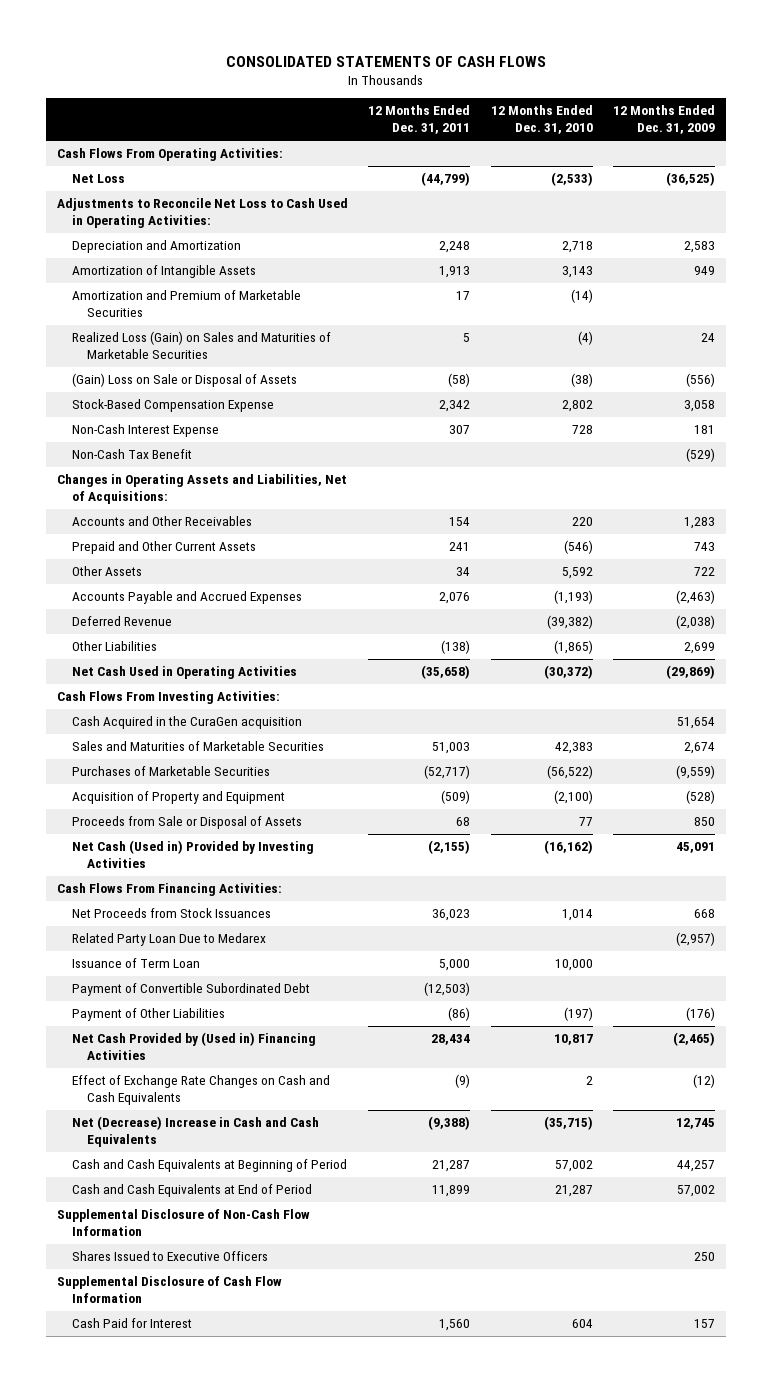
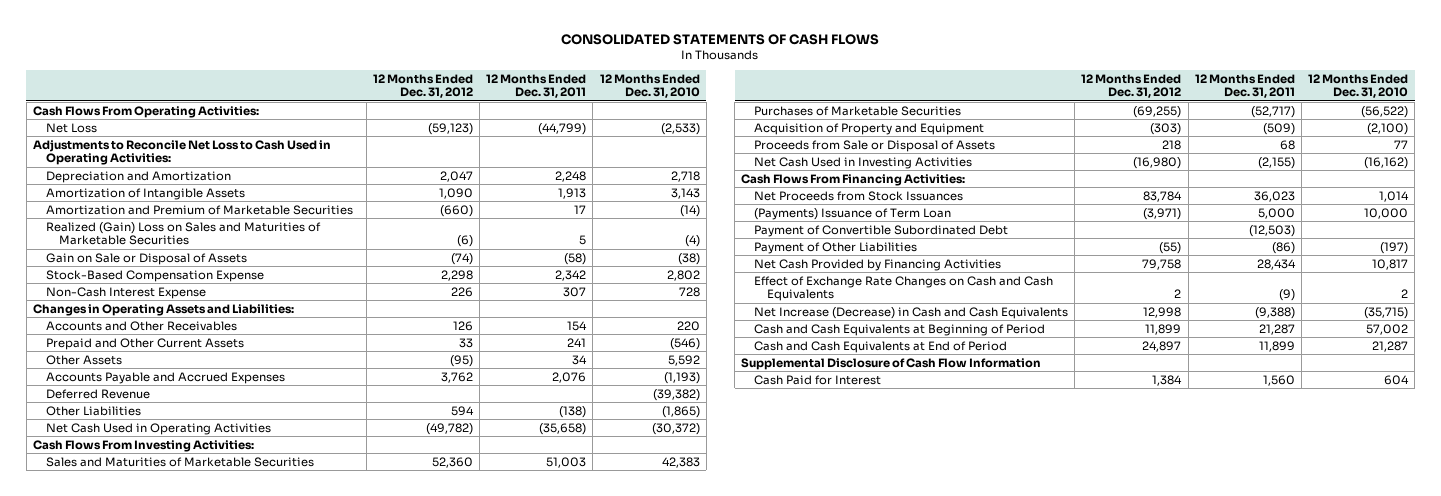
- | 12 Months Ended Dec. 31, 2011 | 12 Months Ended Dec. 31, 2010 | 12 Months Ended Dec. 31, 2009
+ | 12 Months Ended Dec. 31, 2012 | 12 Months Ended Dec. 31, 2011 | 12 Months Ended Dec. 31, 2010
- Realized Loss (Gain) on Sales and Maturities of Marketable Securities | 5 | (4) | 24
- (Gain) Loss on Sale or Disposal of Assets | (58) | (38) | (556)
+ Realized (Gain) Loss on Sales and Maturities of Marketable Securities | (6) | 5 | (4)
+ Gain on Sale or Disposal of Assets | (74) | (58) | (38)
- Non-Cash Tax Benefit | | | (529)
- Changes in Operating Assets and Liabilities, Net of Acquisitions:
+ Changes in Operating Assets and Liabilities:
- Cash Acquired in the CuraGen acquisition | | | 51,654
- Net Cash (Used in) Provided by Investing Activities | (2,155) | (16,162) | 45,091
+ Net Cash Used in Investing Activities | (16,980) | (2,155) | (16,162)
- Related Party Loan Due to Medarex | | | (2,957)
- Issuance of Term Loan | 5,000 | 10,000 |
+ (Payments) Issuance of Term Loan | (3,971) | 5,000 | 10,000
- Net Cash Provided by (Used in) Financing Activities | 28,434 | 10,817 | (2,465)
+ Net Cash Provided by Financing Activities | 79,758 | 28,434 | 10,817
- Net (Decrease) Increase in Cash and Cash Equivalents | (9,388) | (35,715) | 12,745
+ Net Increase (Decrease) in Cash and Cash Equivalents | 12,998 | (9,388) | (35,715)
- Supplemental Disclosure of Non-Cash Flow Information
- Shares Issued to Executive Officers | | | 250

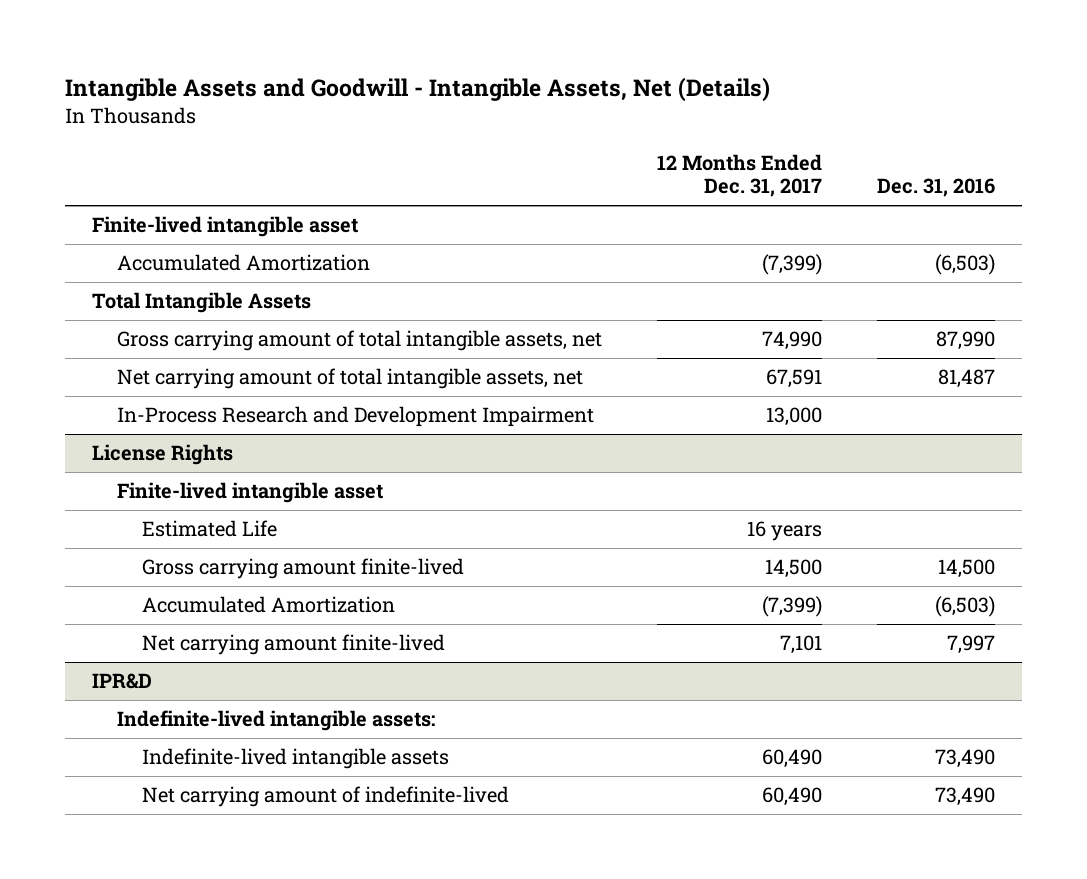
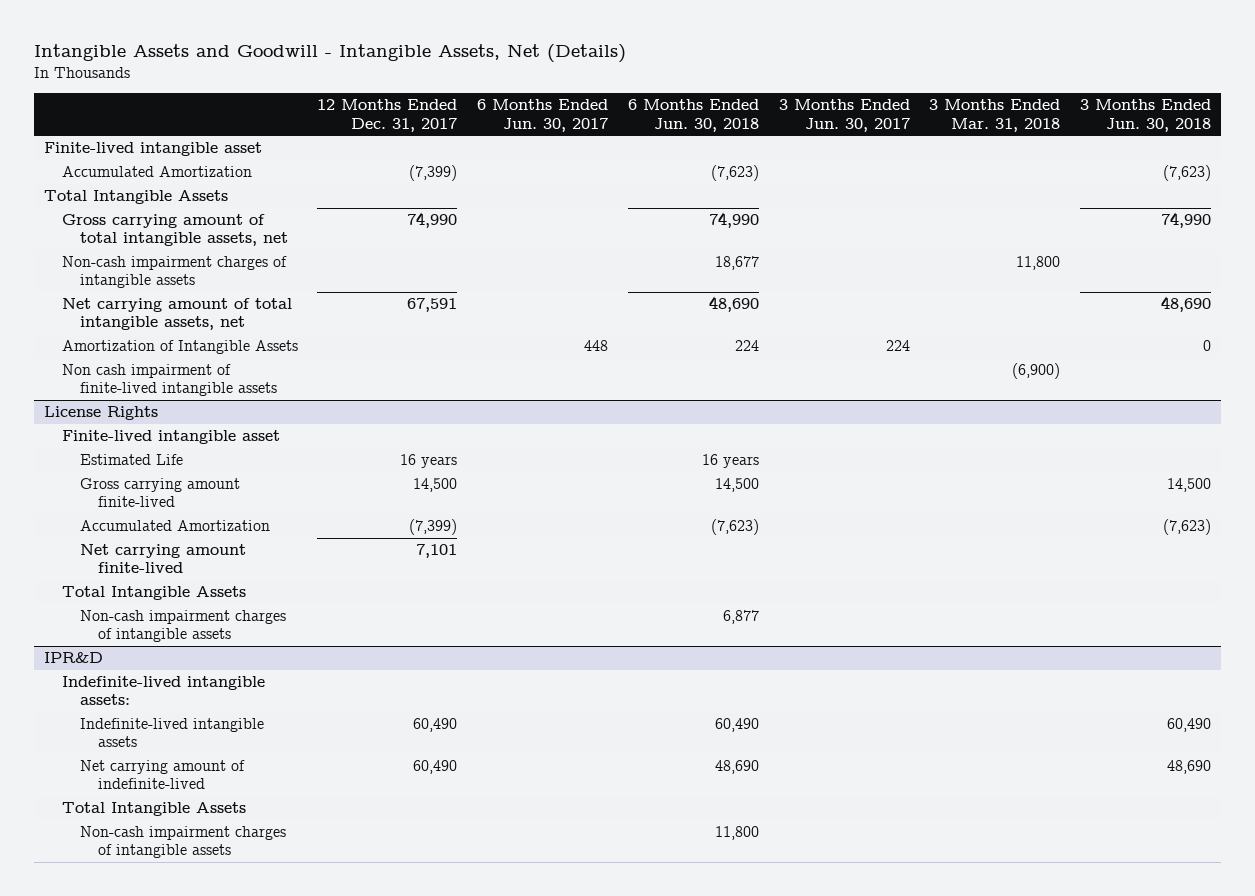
- | 12 Months Ended Dec. 31, 2017 | Dec. 31, 2016
+ | 12 Months Ended Dec. 31, 2017 | 6 Months Ended Jun. 30, 2017 | 6 Months Ended Jun. 30, 2018 | 3 Months Ended Jun. 30, 2017 | 3 Months Ended Mar. 31, 2018 | 3 Months Ended Jun. 30, 2018
+ Non-cash impairment charges of intangible assets | | | 18,677 | | 11,800 |
- In-Process Research and Development Impairment | 13,000 |
+ Amortization of Intangible Assets | | 448 | 224 | 224 | | 0
+ Non cash impairment of finite-lived intangible assets | | | | | (6,900) |
@ License Rights
+ Total Intangible Assets
+ Non-cash impairment charges of intangible assets | | | 6,877 | | |
@ IPR&D
+ Total Intangible Assets
+ Non-cash impairment charges of intangible assets | | | 11,800 | | |

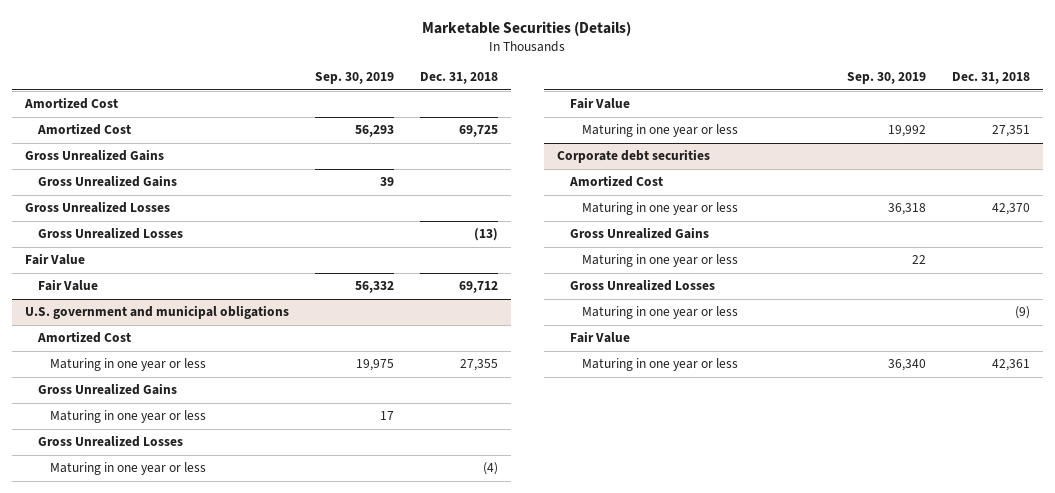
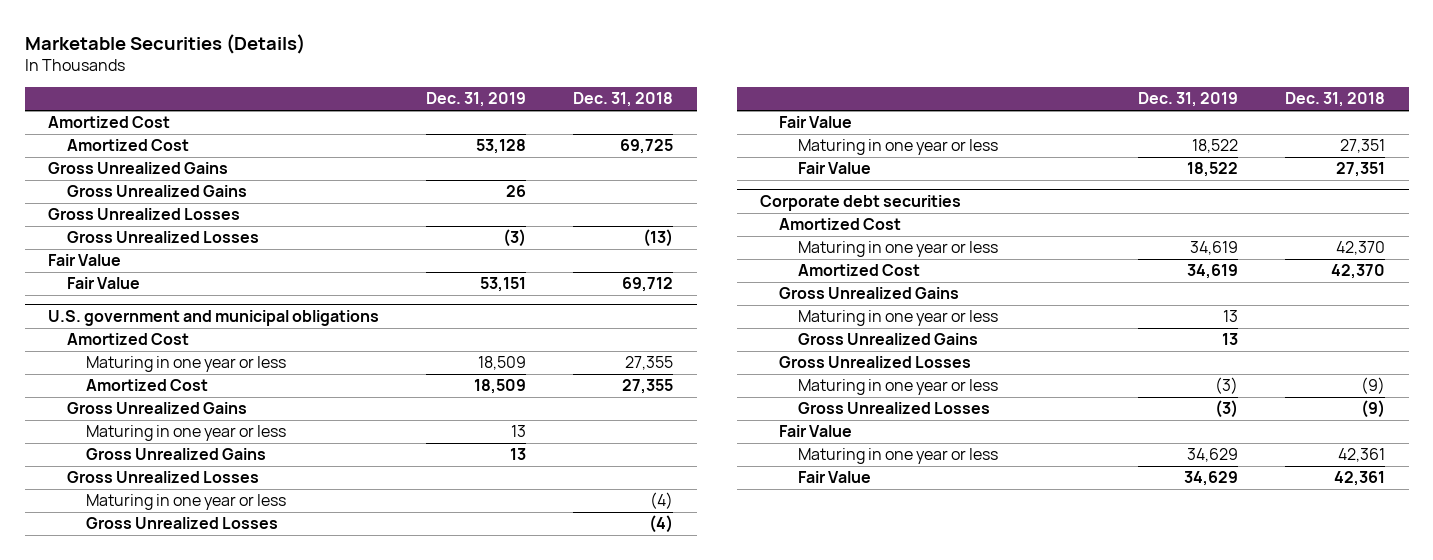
- | Sep. 30, 2019 | Dec. 31, 2018
+ | Dec. 31, 2019 | Dec. 31, 2018
@ U.S. government and municipal obligations
+ Amortized Cost | 18,509 | 27,355
+ Gross Unrealized Gains | 13 |
+ Gross Unrealized Losses | | (4)
+ Fair Value | 18,522 | 27,351
@ Corporate debt securities
+ Amortized Cost | 34,619 | 42,370
+ Gross Unrealized Gains | 13 |
+ Gross Unrealized Losses | (3) | (9)
+ Fair Value | 34,629 | 42,361

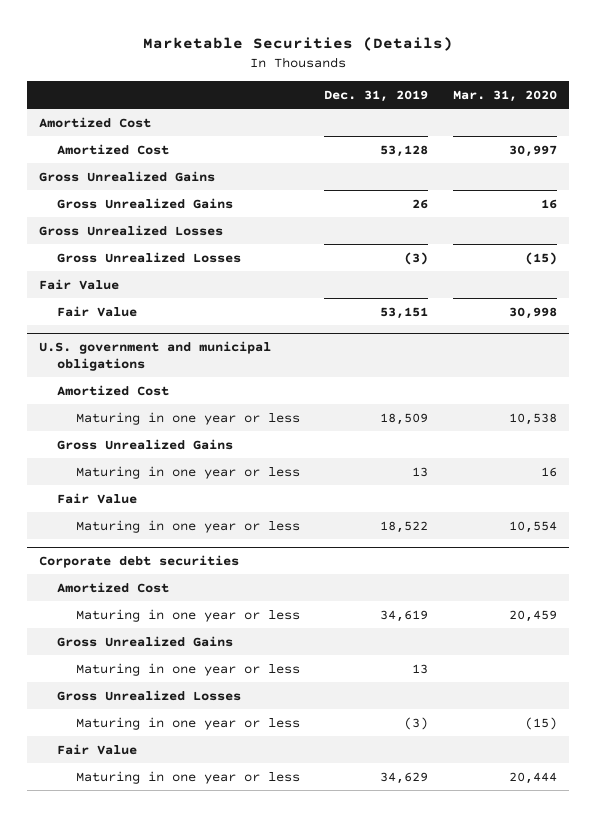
- | Dec. 31, 2019 | Dec. 31, 2018
+ | Dec. 31, 2019 | Mar. 31, 2020
@ U.S. government and municipal obligations
- Amortized Cost | 18,509 | 27,355
- Gross Unrealized Gains | 13 |
- Gross Unrealized Losses
- Maturing in one year or less | | (4)
- Gross Unrealized Losses | | (4)
- Fair Value | 18,522 | 27,351
@ Corporate debt securities
- Amortized Cost | 34,619 | 42,370
- Gross Unrealized Gains | 13 |
- Gross Unrealized Losses | (3) | (9)
- Fair Value | 34,629 | 42,361

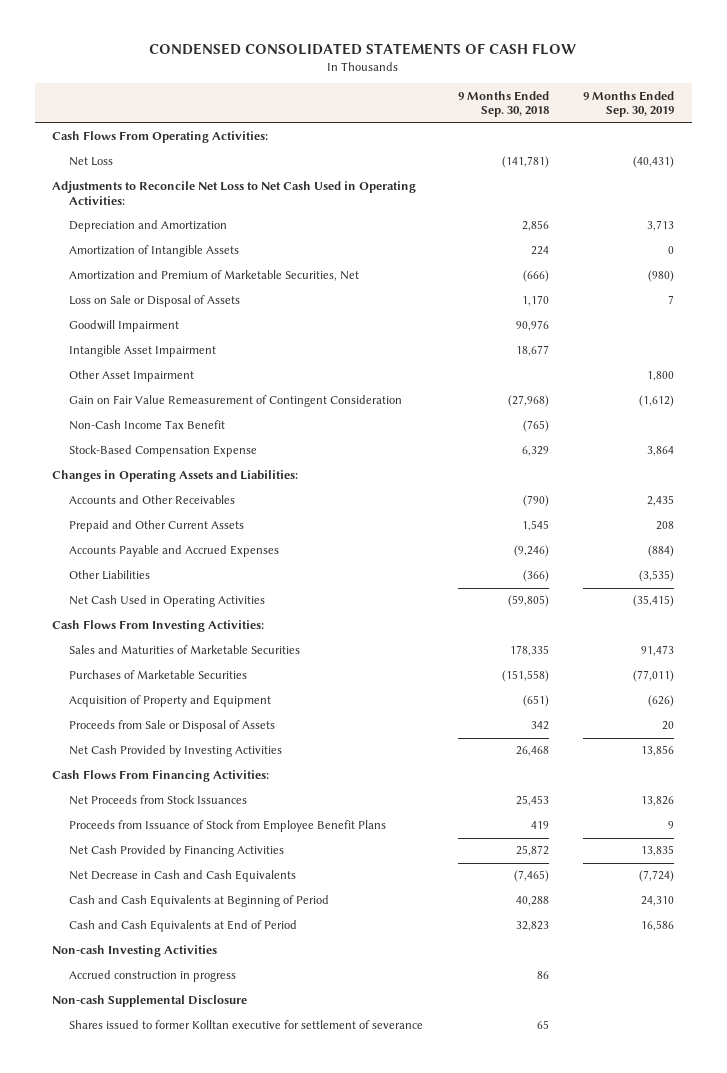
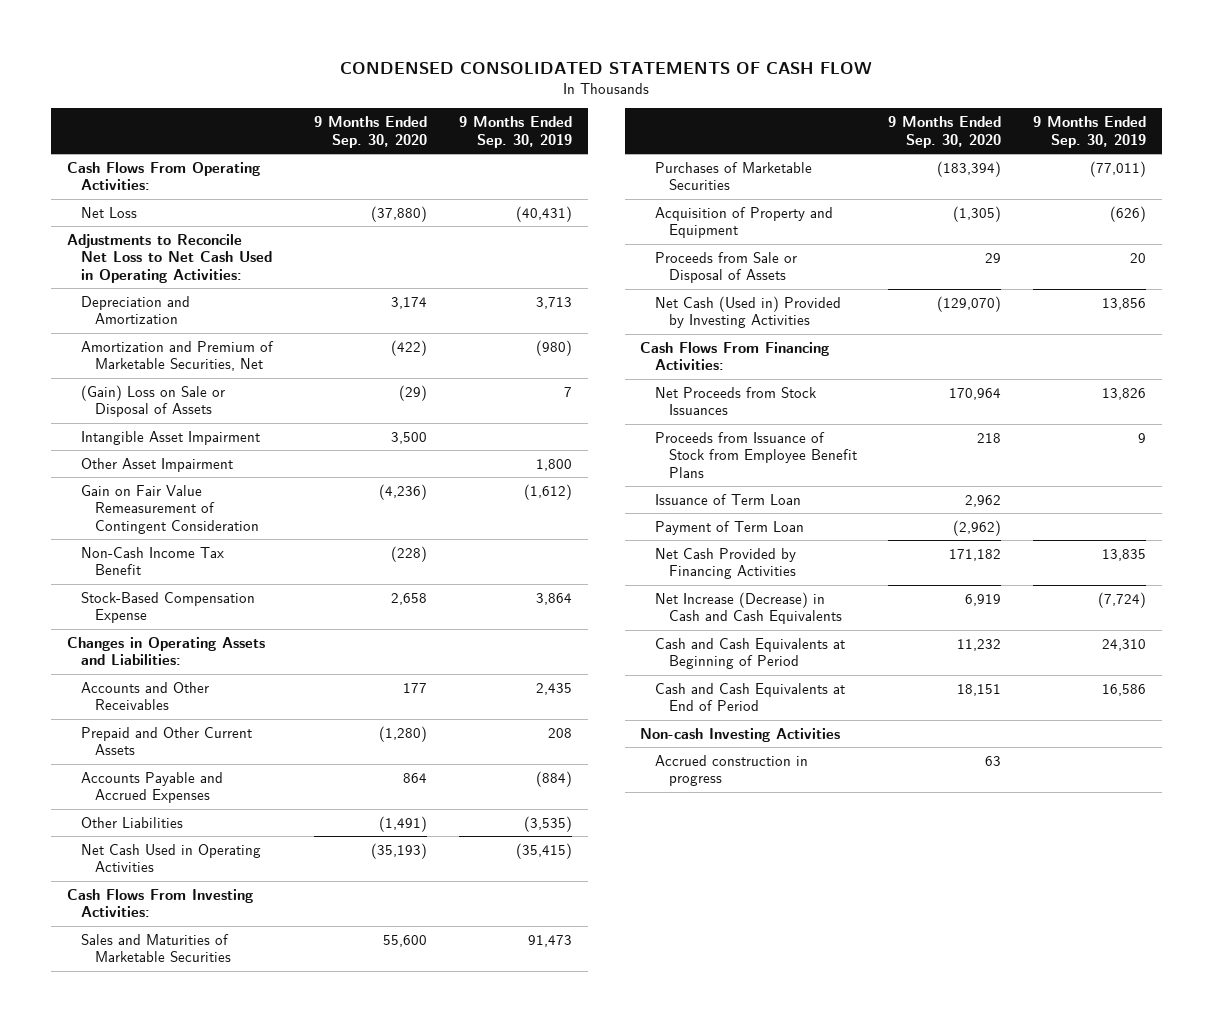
- | 9 Months Ended Sep. 30, 2018 | 9 Months Ended Sep. 30, 2019
+ | 9 Months Ended Sep. 30, 2020 | 9 Months Ended Sep. 30, 2019
- Amortization of Intangible Assets | 224 | 0
- Loss on Sale or Disposal of Assets | 1,170 | 7
- Goodwill Impairment | 90,976 |
+ (Gain) Loss on Sale or Disposal of Assets | (29) | 7
- Net Cash Provided by Investing Activities | 26,468 | 13,856
+ Net Cash (Used in) Provided by Investing Activities | (129,070) | 13,856
+ Issuance of Term Loan | 2,962 |
+ Payment of Term Loan | (2,962) |
- Net Decrease in Cash and Cash Equivalents | (7,465) | (7,724)
+ Net Increase (Decrease) in Cash and Cash Equivalents | 6,919 | (7,724)
- Non-cash Supplemental Disclosure
- Shares issued to former Kolltan executive for settlement of severance | 65 |

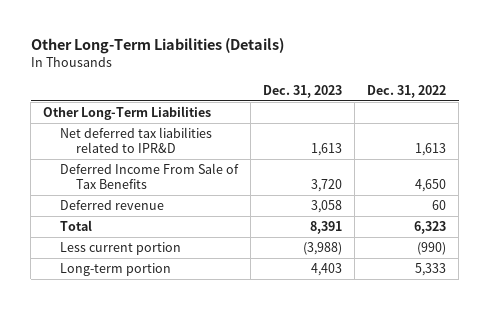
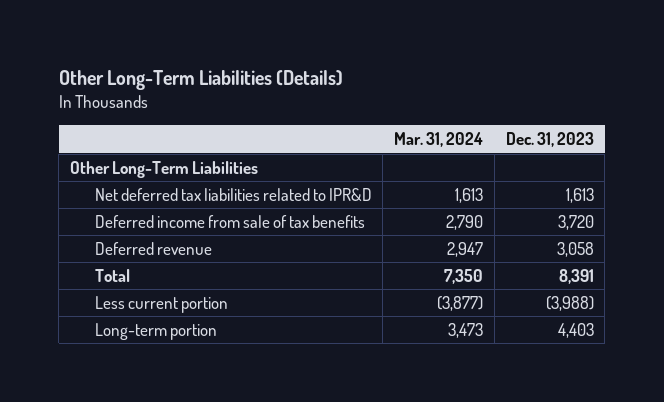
- | Dec. 31, 2023 | Dec. 31, 2022
+ | Mar. 31, 2024 | Dec. 31, 2023
- Deferred Income From Sale of Tax Benefits | 3,720 | 4,650
+ Deferred income from sale of tax benefits | 2,790 | 3,720

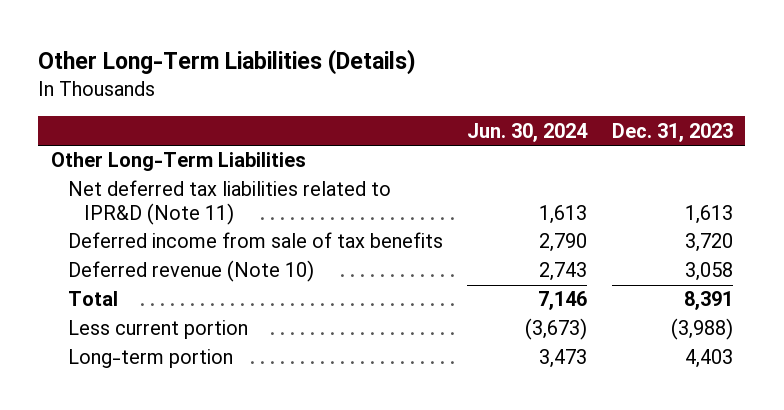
- | Mar. 31, 2024 | Dec. 31, 2023
+ | Jun. 30, 2024 | Dec. 31, 2023
- Net deferred tax liabilities related to IPR&D | 1,613 | 1,613
+ Net deferred tax liabilities related to IPR&D (Note 11) | 1,613 | 1,613
- Deferred revenue | 2,947 | 3,058
+ Deferred revenue (Note 10) | 2,743 | 3,058

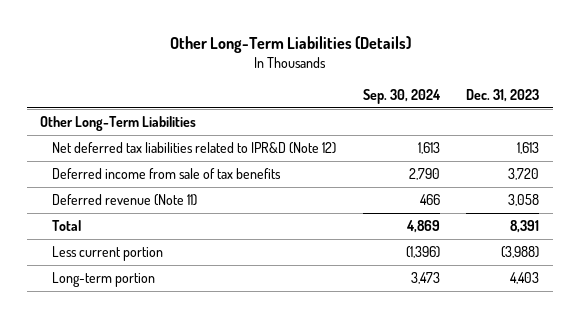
- | Jun. 30, 2024 | Dec. 31, 2023
+ | Sep. 30, 2024 | Dec. 31, 2023
- Net deferred tax liabilities related to IPR&D (Note 11) | 1,613 | 1,613
+ Net deferred tax liabilities related to IPR&D (Note 12) | 1,613 | 1,613
- Deferred revenue (Note 10) | 2,743 | 3,058
+ Deferred revenue (Note 11) | 466 | 3,058

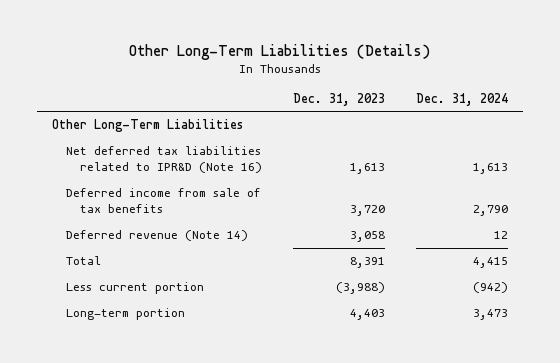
- | Sep. 30, 2024 | Dec. 31, 2023
+ | Dec. 31, 2023 | Dec. 31, 2024
- Net deferred tax liabilities related to IPR&D (Note 12) | 1,613 | 1,613
+ Net deferred tax liabilities related to IPR&D (Note 16) | 1,613 | 1,613
- Deferred revenue (Note 11) | 466 | 3,058
+ Deferred revenue (Note 14) | 3,058 | 12

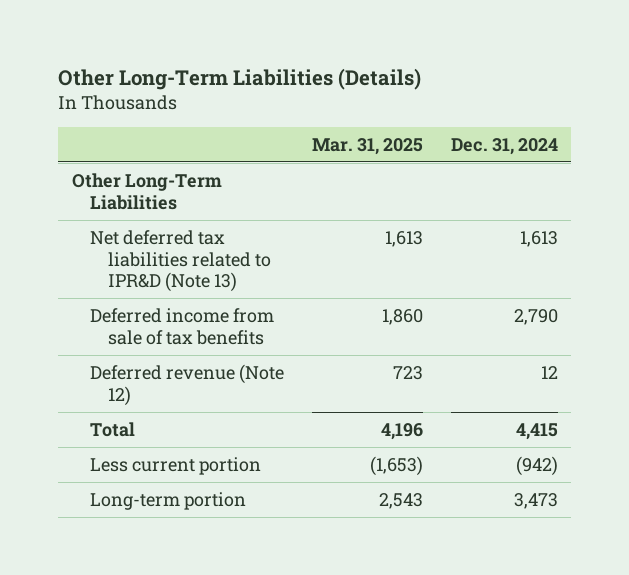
- | Dec. 31, 2023 | Dec. 31, 2024
+ | Mar. 31, 2025 | Dec. 31, 2024
- Net deferred tax liabilities related to IPR&D (Note 16) | 1,613 | 1,613
+ Net deferred tax liabilities related to IPR&D (Note 13) | 1,613 | 1,613
- Deferred revenue (Note 14) | 3,058 | 12
+ Deferred revenue (Note 12) | 723 | 12

